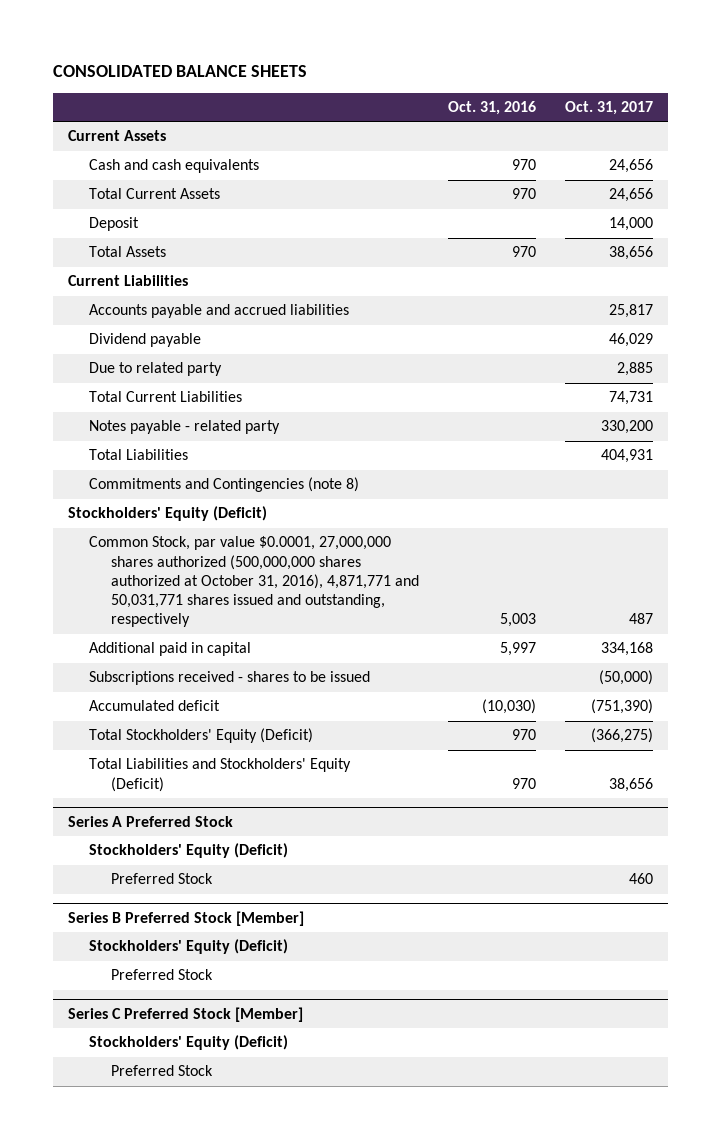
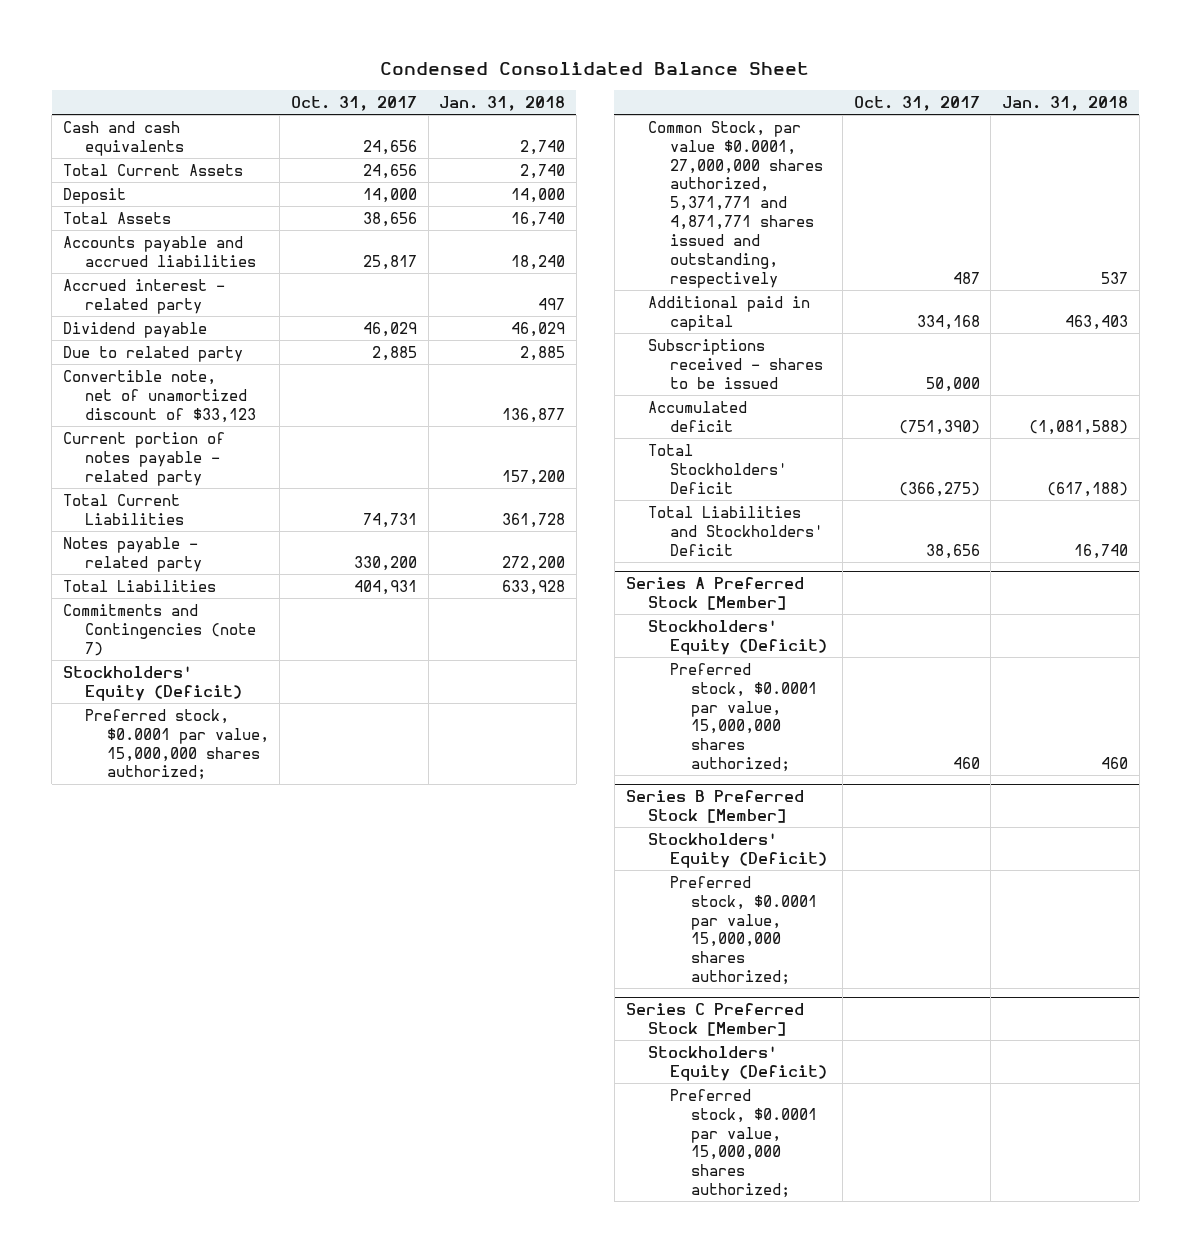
- CONSOLIDATED BALANCE SHEETS
+ Condensed Consolidated Balance Sheet
- | Oct. 31, 2016 | Oct. 31, 2017
+ | Oct. 31, 2017 | Jan. 31, 2018
- Current Assets
- Current Liabilities
+ Accrued interest - related party | | 497
+ Convertible note, net of unamortized discount of $33,123 | | 136,877
+ Current portion of notes payable - related party | | 157,200
- Commitments and Contingencies (note 8)
+ Commitments and Contingencies (note 7)
- Common Stock, par value $0.0001, 27,000,000 shares authorized (500,000,000 shares authorized at October 31, 2016), 4,871,771 and 50,031,771 shares issued and outstanding, respectively | 5,003 | 487
+ Preferred stock, $0.0001 par value, 15,000,000 shares authorized;
+ Common Stock, par value $0.0001, 27,000,000 shares authorized, 5,371,771 and 4,871,771 shares issued and outstanding, respectively | 487 | 537
- Subscriptions received - shares to be issued | | (50,000)
+ Subscriptions received - shares to be issued | 50,000 |
- Total Stockholders' Equity (Deficit) | 970 | (366,275)
- Total Liabilities and Stockholders' Equity (Deficit) | 970 | 38,656
- Series A Preferred Stock
+ Total Stockholders' Deficit | (366,275) | (617,188)
+ Total Liabilities and Stockholders' Deficit | 38,656 | 16,740
+ Series A Preferred Stock [Member]
- Preferred Stock | | 460
+ Preferred stock, $0.0001 par value, 15,000,000 shares authorized; | 460 | 460
@ Series B Preferred Stock [Member]
- Preferred Stock
+ Preferred stock, $0.0001 par value, 15,000,000 shares authorized;
@ Series C Preferred Stock [Member]
- Preferred Stock
+ Preferred stock, $0.0001 par value, 15,000,000 shares authorized;

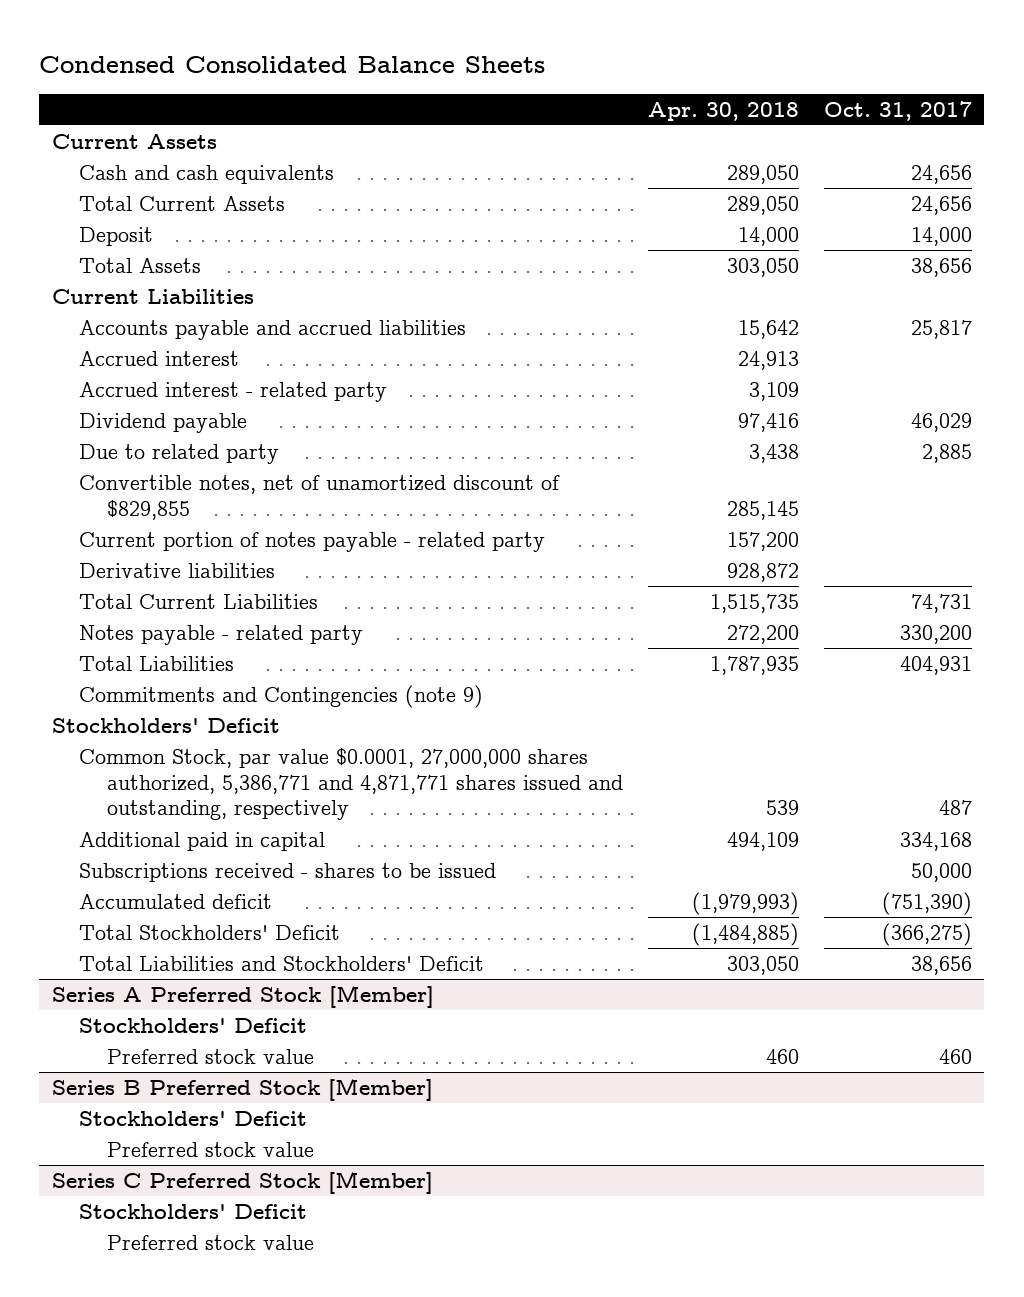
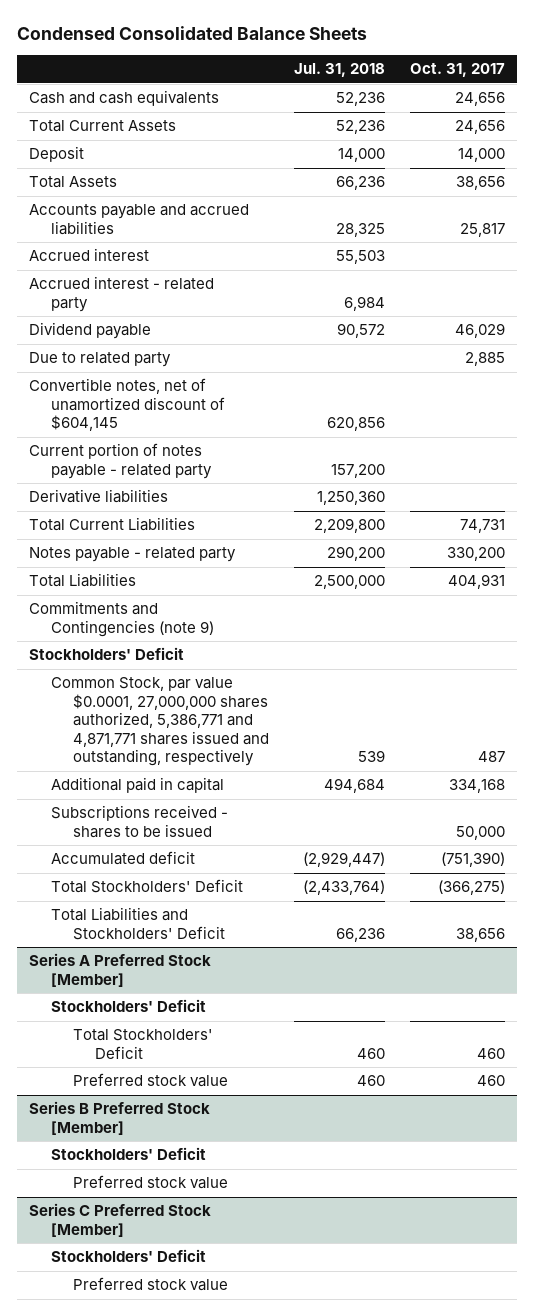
- | Apr. 30, 2018 | Oct. 31, 2017
+ | Jul. 31, 2018 | Oct. 31, 2017
- Current Assets
- Current Liabilities
- Convertible notes, net of unamortized discount of $829,855 | 285,145 |
+ Convertible notes, net of unamortized discount of $604,145 | 620,856 |
@ Series A Preferred Stock [Member]
+ Total Stockholders' Deficit | 460 | 460

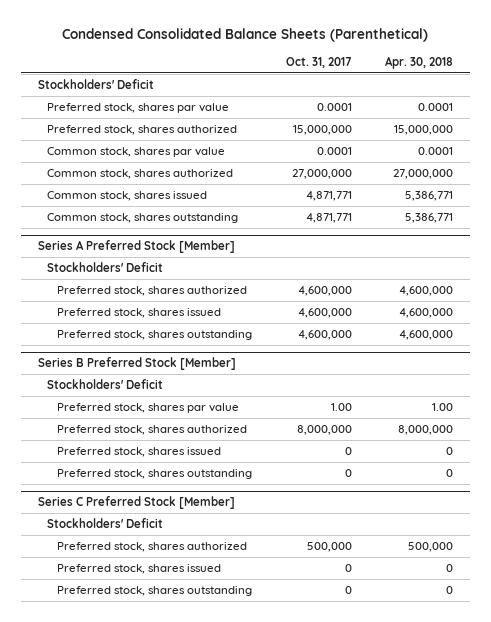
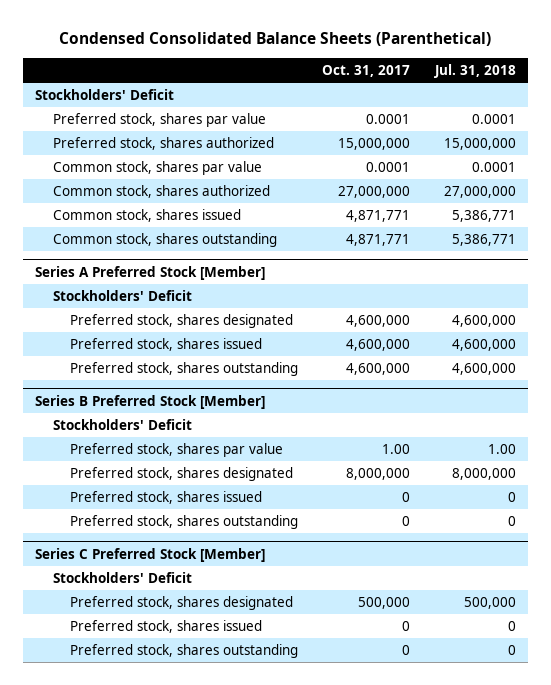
- | Oct. 31, 2017 | Apr. 30, 2018
+ | Oct. 31, 2017 | Jul. 31, 2018
@ Series A Preferred Stock [Member]
- Preferred stock, shares authorized | 4,600,000 | 4,600,000
+ Preferred stock, shares designated | 4,600,000 | 4,600,000
@ Series B Preferred Stock [Member]
- Preferred stock, shares authorized | 8,000,000 | 8,000,000
+ Preferred stock, shares designated | 8,000,000 | 8,000,000
@ Series C Preferred Stock [Member]
- Preferred stock, shares authorized | 500,000 | 500,000
+ Preferred stock, shares designated | 500,000 | 500,000

